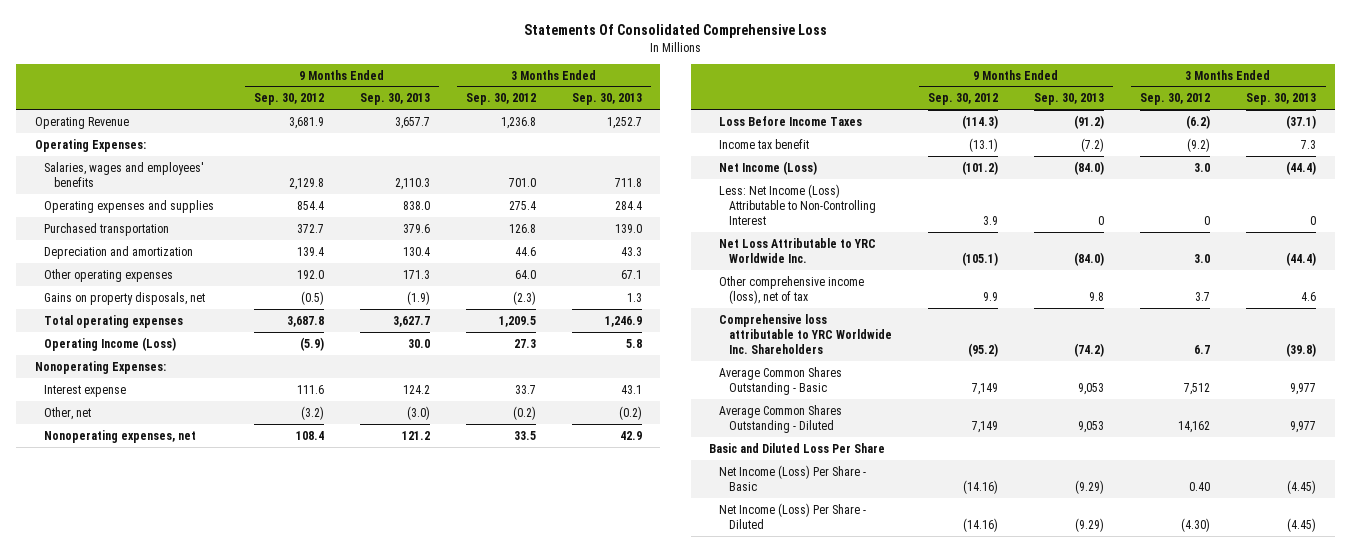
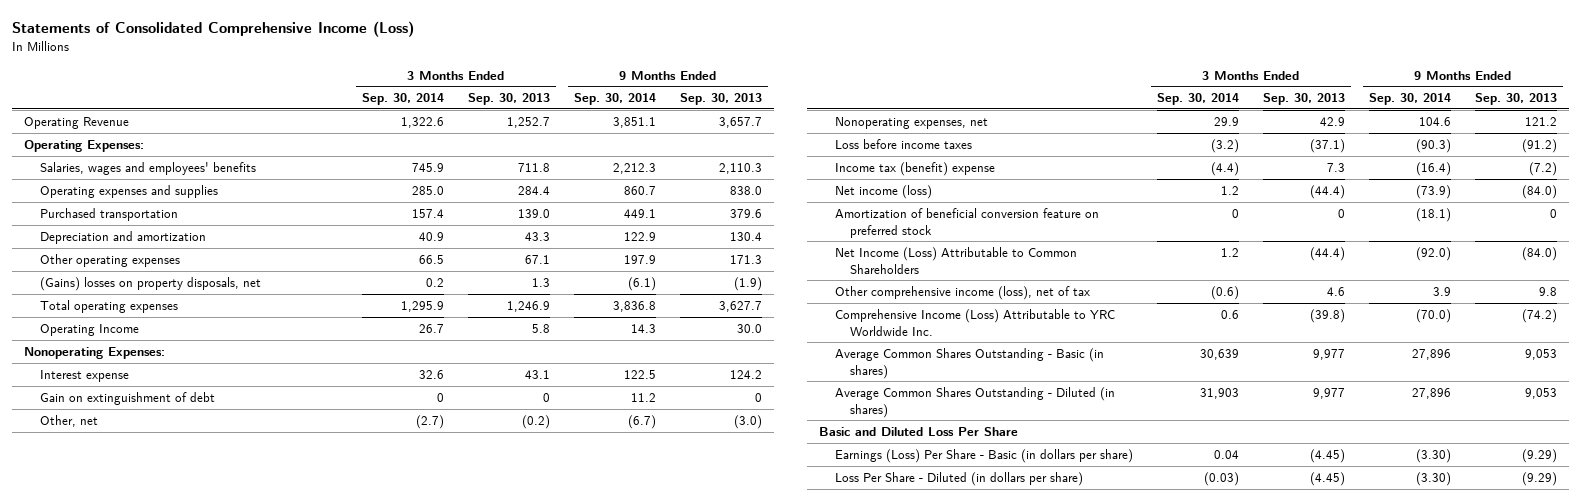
- Statements Of Consolidated Comprehensive Loss
+ Statements of Consolidated Comprehensive Income (Loss)
- | 9 Months Ended Sep. 30, 2012 | 9 Months Ended Sep. 30, 2013 | 3 Months Ended Sep. 30, 2012 | 3 Months Ended Sep. 30, 2013
+ | 3 Months Ended Sep. 30, 2014 | 3 Months Ended Sep. 30, 2013 | 9 Months Ended Sep. 30, 2014 | 9 Months Ended Sep. 30, 2013
- Gains on property disposals, net | (0.5) | (1.9) | (2.3) | 1.3
+ (Gains) losses on property disposals, net | 0.2 | 1.3 | (6.1) | (1.9)
- Operating Income (Loss) | (5.9) | 30.0 | 27.3 | 5.8
+ Operating Income | 26.7 | 5.8 | 14.3 | 30.0
+ Gain on extinguishment of debt | 0 | 0 | 11.2 | 0
- Loss Before Income Taxes | (114.3) | (91.2) | (6.2) | (37.1)
- Income tax benefit | (13.1) | (7.2) | (9.2) | 7.3
- Net Income (Loss) | (101.2) | (84.0) | 3.0 | (44.4)
- Less: Net Income (Loss) Attributable to Non-Controlling Interest | 3.9 | 0 | 0 | 0
- Net Loss Attributable to YRC Worldwide Inc. | (105.1) | (84.0) | 3.0 | (44.4)
+ Loss before income taxes | (3.2) | (37.1) | (90.3) | (91.2)
+ Income tax (benefit) expense | (4.4) | 7.3 | (16.4) | (7.2)
+ Net income (loss) | 1.2 | (44.4) | (73.9) | (84.0)
+ Amortization of beneficial conversion feature on preferred stock | 0 | 0 | (18.1) | 0
+ Net Income (Loss) Attributable to Common Shareholders | 1.2 | (44.4) | (92.0) | (84.0)
- Comprehensive loss attributable to YRC Worldwide Inc. Shareholders | (95.2) | (74.2) | 6.7 | (39.8)
- Average Common Shares Outstanding - Basic | 7,149 | 9,053 | 7,512 | 9,977
- Average Common Shares Outstanding - Diluted | 7,149 | 9,053 | 14,162 | 9,977
+ Comprehensive Income (Loss) Attributable to YRC Worldwide Inc. | 0.6 | (39.8) | (70.0) | (74.2)
+ Average Common Shares Outstanding - Basic (in shares) | 30,639 | 9,977 | 27,896 | 9,053
+ Average Common Shares Outstanding - Diluted (in shares) | 31,903 | 9,977 | 27,896 | 9,053
- Net Income (Loss) Per Share - Basic | (14.16) | (9.29) | 0.40 | (4.45)
- Net Income (Loss) Per Share - Diluted | (14.16) | (9.29) | (4.30) | (4.45)
+ Earnings (Loss) Per Share - Basic (in dollars per share) | 0.04 | (4.45) | (3.30) | (9.29)
+ Loss Per Share - Diluted (in dollars per share) | (0.03) | (4.45) | (3.30) | (9.29)

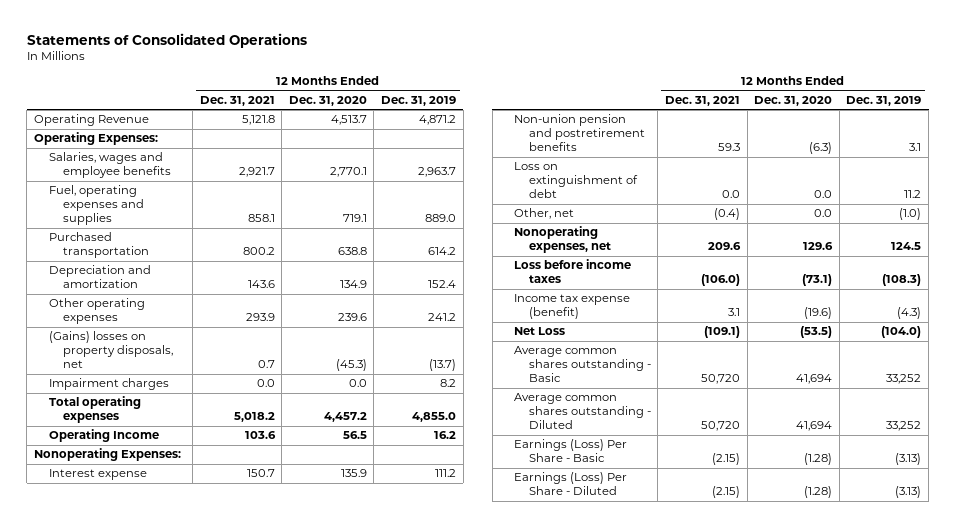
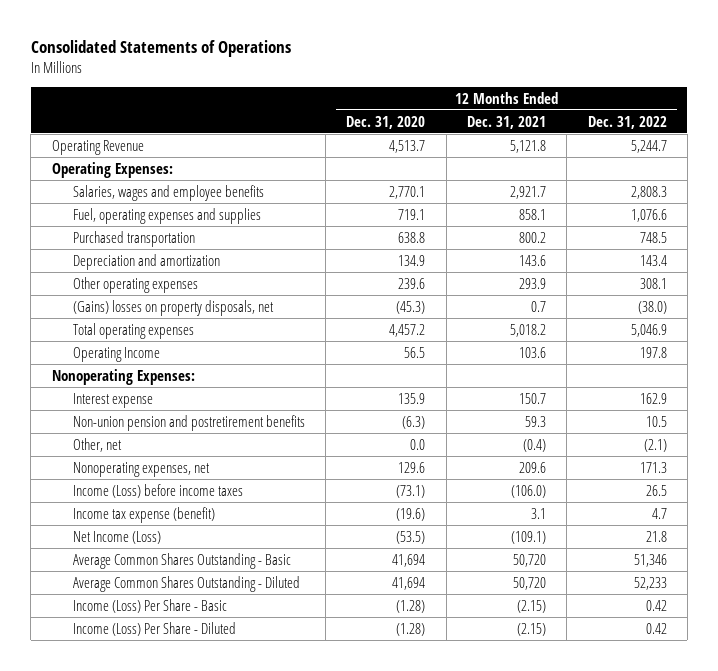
- Statements of Consolidated Operations
+ Consolidated Statements of Operations
- | 12 Months Ended Dec. 31, 2021 | 12 Months Ended Dec. 31, 2020 | 12 Months Ended Dec. 31, 2019
+ | 12 Months Ended Dec. 31, 2020 | 12 Months Ended Dec. 31, 2021 | 12 Months Ended Dec. 31, 2022
- Impairment charges | 0.0 | 0.0 | 8.2
- Loss on extinguishment of debt | 0.0 | 0.0 | 11.2
- Loss before income taxes | (106.0) | (73.1) | (108.3)
+ Income (Loss) before income taxes | (73.1) | (106.0) | 26.5
- Net Loss | (109.1) | (53.5) | (104.0)
- Average common shares outstanding - Basic | 50,720 | 41,694 | 33,252
- Average common shares outstanding - Diluted | 50,720 | 41,694 | 33,252
- Earnings (Loss) Per Share - Basic | (2.15) | (1.28) | (3.13)
- Earnings (Loss) Per Share - Diluted | (2.15) | (1.28) | (3.13)
+ Net Income (Loss) | (53.5) | (109.1) | 21.8
+ Average Common Shares Outstanding - Basic | 41,694 | 50,720 | 51,346
+ Average Common Shares Outstanding - Diluted | 41,694 | 50,720 | 52,233
+ Income (Loss) Per Share - Basic | (1.28) | (2.15) | 0.42
+ Income (Loss) Per Share - Diluted | (1.28) | (2.15) | 0.42

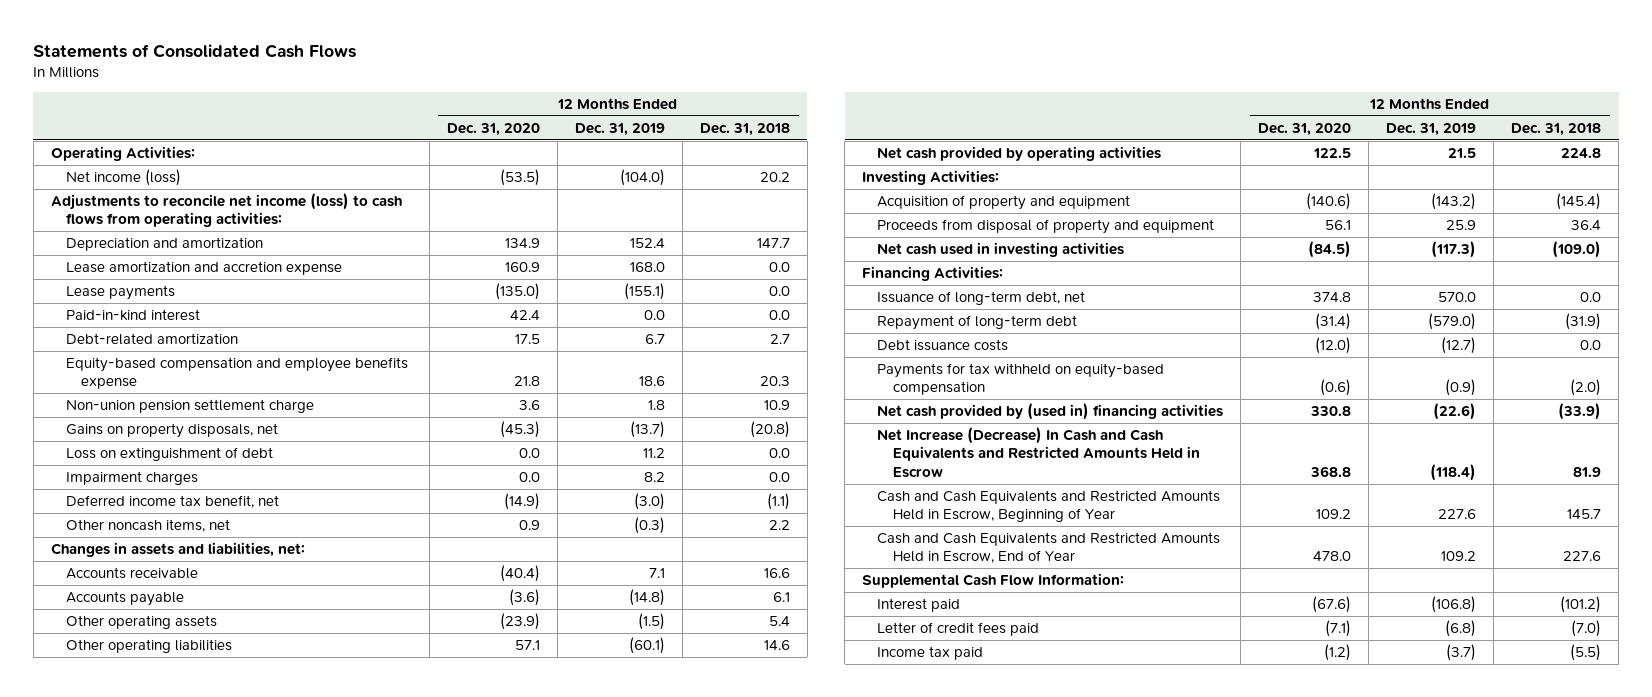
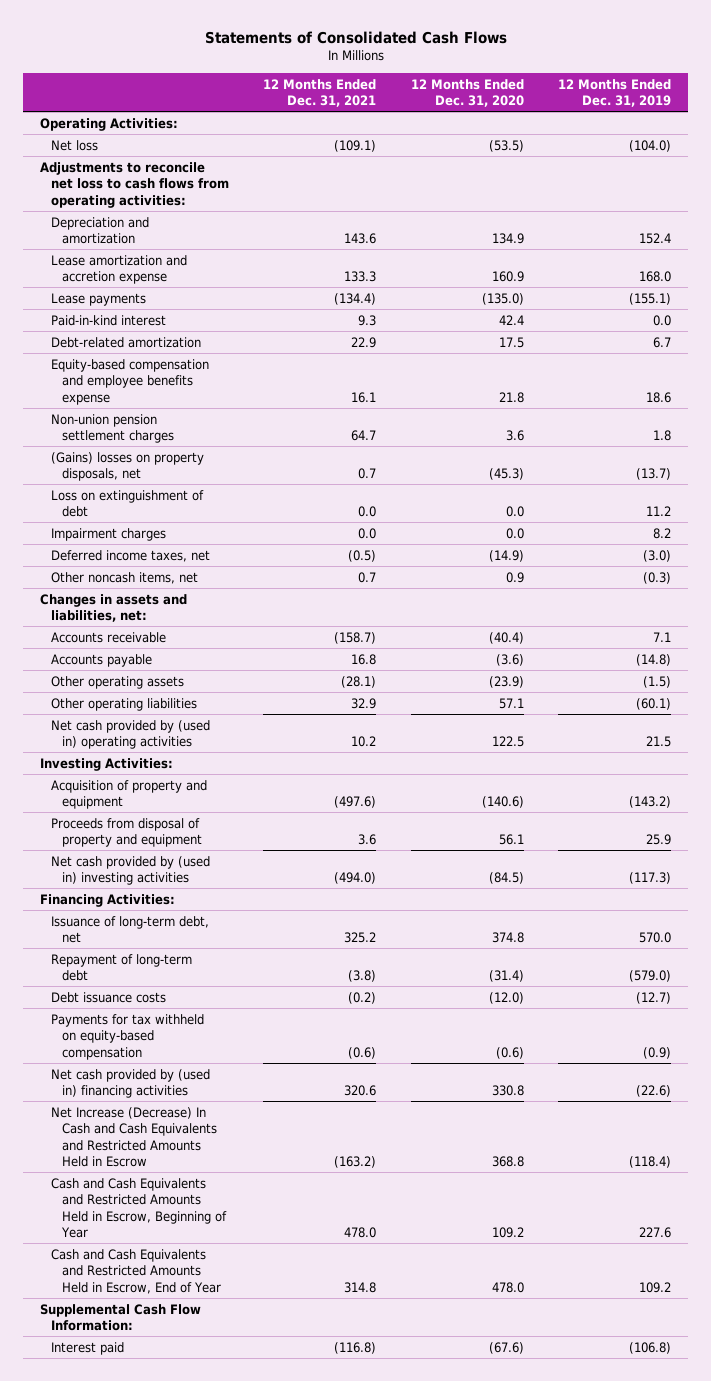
- | 12 Months Ended Dec. 31, 2020 | 12 Months Ended Dec. 31, 2019 | 12 Months Ended Dec. 31, 2018
+ | 12 Months Ended Dec. 31, 2021 | 12 Months Ended Dec. 31, 2020 | 12 Months Ended Dec. 31, 2019
- Net income (loss) | (53.5) | (104.0) | 20.2
- Adjustments to reconcile net income (loss) to cash flows from operating activities:
+ Net loss | (109.1) | (53.5) | (104.0)
+ Adjustments to reconcile net loss to cash flows from operating activities:
- Non-union pension settlement charge | 3.6 | 1.8 | 10.9
- Gains on property disposals, net | (45.3) | (13.7) | (20.8)
+ Non-union pension settlement charges | 64.7 | 3.6 | 1.8
+ (Gains) losses on property disposals, net | 0.7 | (45.3) | (13.7)
- Deferred income tax benefit, net | (14.9) | (3.0) | (1.1)
+ Deferred income taxes, net | (0.5) | (14.9) | (3.0)
- Net cash provided by operating activities | 122.5 | 21.5 | 224.8
+ Net cash provided by (used in) operating activities | 10.2 | 122.5 | 21.5
- Net cash used in investing activities | (84.5) | (117.3) | (109.0)
+ Net cash provided by (used in) investing activities | (494.0) | (84.5) | (117.3)
- Letter of credit fees paid | (7.1) | (6.8) | (7.0)
- Income tax paid | (1.2) | (3.7) | (5.5)

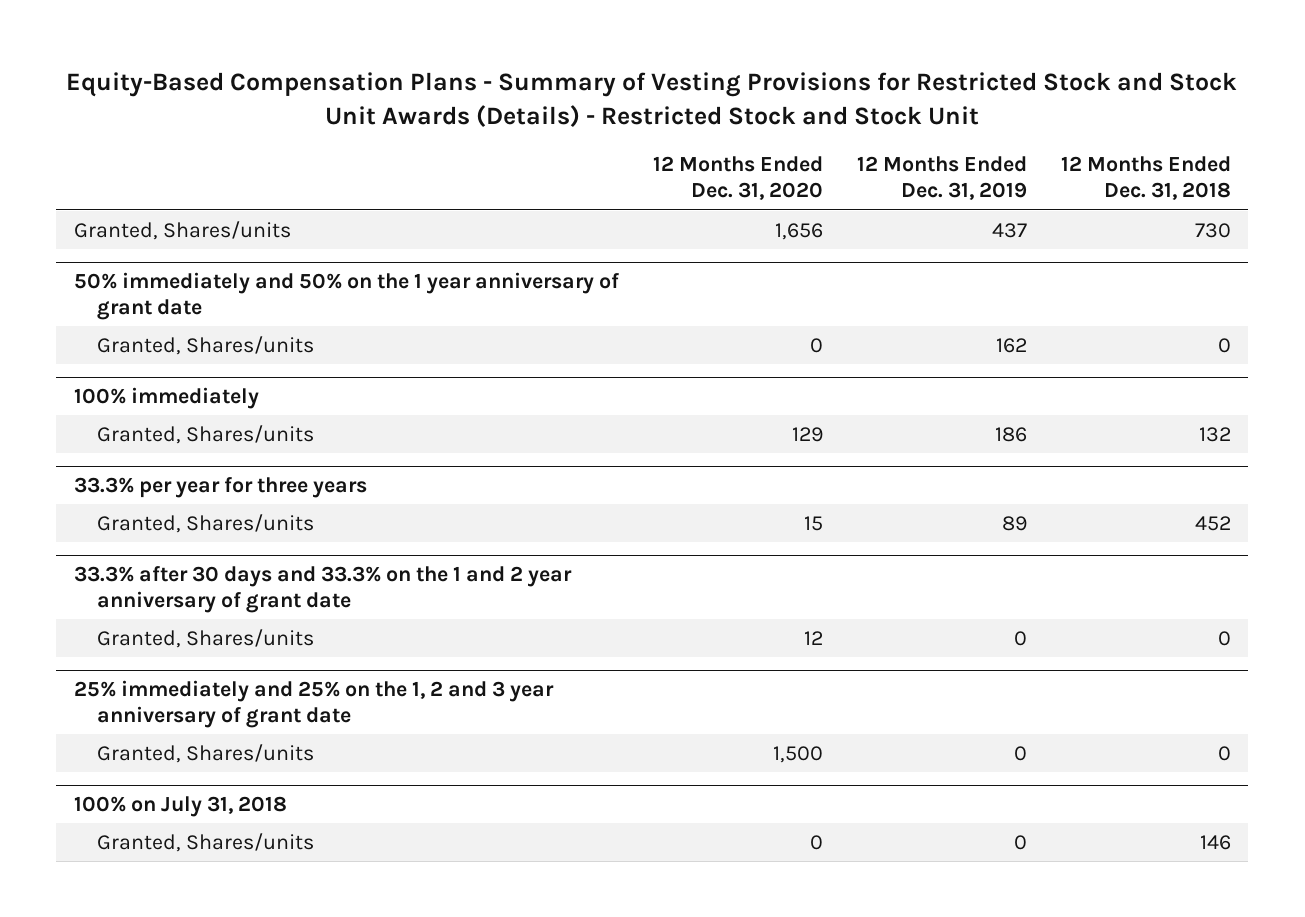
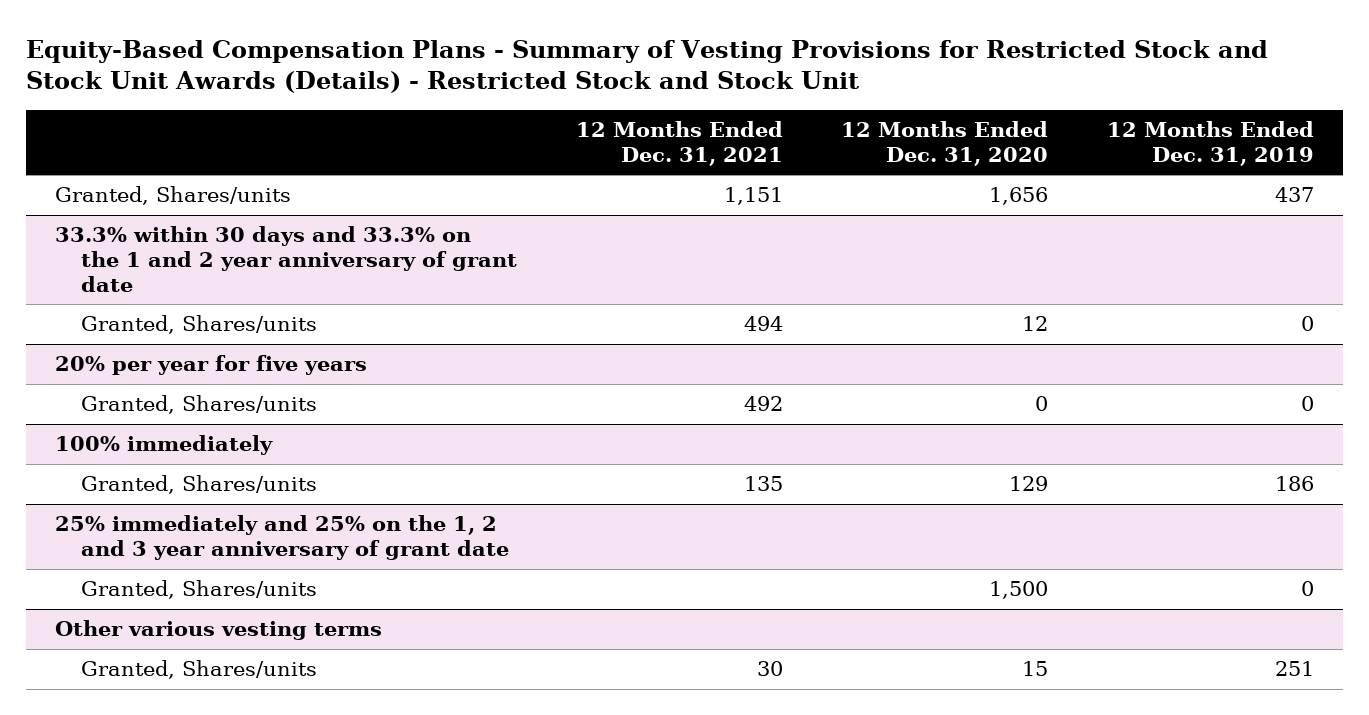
- | 12 Months Ended Dec. 31, 2020 | 12 Months Ended Dec. 31, 2019 | 12 Months Ended Dec. 31, 2018
+ | 12 Months Ended Dec. 31, 2021 | 12 Months Ended Dec. 31, 2020 | 12 Months Ended Dec. 31, 2019
- 50% immediately and 50% on the 1 year anniversary of grant date
- Granted, Shares/units | 0 | 162 | 0
+ 33.3% within 30 days and 33.3% on the 1 and 2 year anniversary of grant date
+ Granted, Shares/units | 494 | 12 | 0
+ 20% per year for five years
+ Granted, Shares/units | 492 | 0 | 0
- 33.3% per year for three years
- Granted, Shares/units | 15 | 89 | 452
- 33.3% after 30 days and 33.3% on the 1 and 2 year anniversary of grant date
- Granted, Shares/units | 12 | 0 | 0
- 100% on July 31, 2018
- Granted, Shares/units | 0 | 0 | 146
+ Other various vesting terms
+ Granted, Shares/units | 30 | 15 | 251

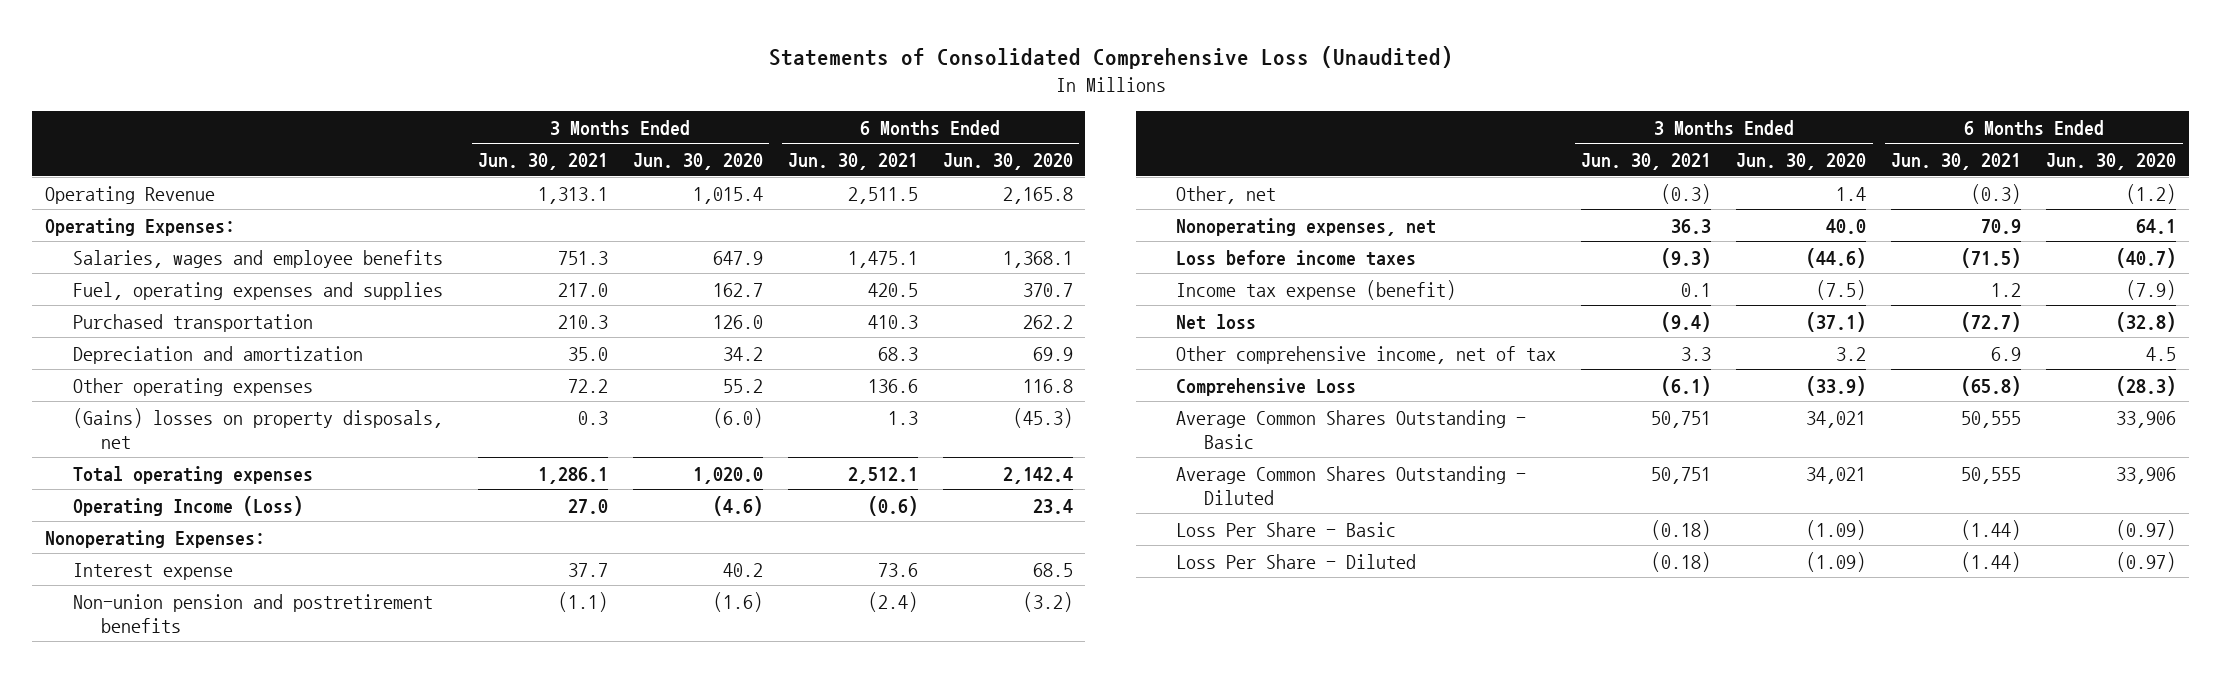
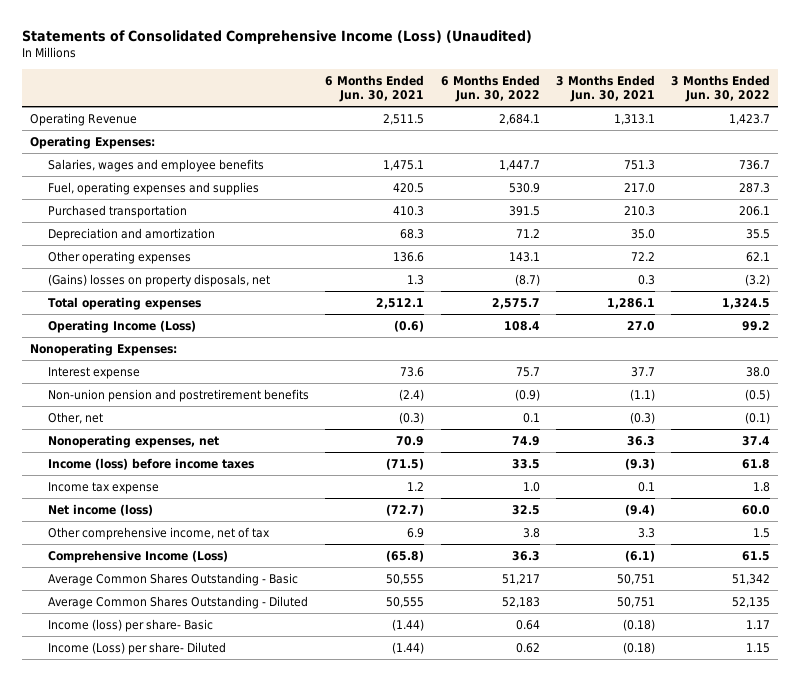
- Statements of Consolidated Comprehensive Loss (Unaudited)
+ Statements of Consolidated Comprehensive Income (Loss) (Unaudited)
- | 3 Months Ended Jun. 30, 2021 | 3 Months Ended Jun. 30, 2020 | 6 Months Ended Jun. 30, 2021 | 6 Months Ended Jun. 30, 2020
+ | 6 Months Ended Jun. 30, 2021 | 6 Months Ended Jun. 30, 2022 | 3 Months Ended Jun. 30, 2021 | 3 Months Ended Jun. 30, 2022
- Loss before income taxes | (9.3) | (44.6) | (71.5) | (40.7)
- Income tax expense (benefit) | 0.1 | (7.5) | 1.2 | (7.9)
- Net loss | (9.4) | (37.1) | (72.7) | (32.8)
+ Income (loss) before income taxes | (71.5) | 33.5 | (9.3) | 61.8
+ Income tax expense | 1.2 | 1.0 | 0.1 | 1.8
+ Net income (loss) | (72.7) | 32.5 | (9.4) | 60.0
- Comprehensive Loss | (6.1) | (33.9) | (65.8) | (28.3)
+ Comprehensive Income (Loss) | (65.8) | 36.3 | (6.1) | 61.5
- Loss Per Share - Basic | (0.18) | (1.09) | (1.44) | (0.97)
- Loss Per Share - Diluted | (0.18) | (1.09) | (1.44) | (0.97)
+ Income (loss) per share- Basic | (1.44) | 0.64 | (0.18) | 1.17
+ Income (Loss) per share- Diluted | (1.44) | 0.62 | (0.18) | 1.15

